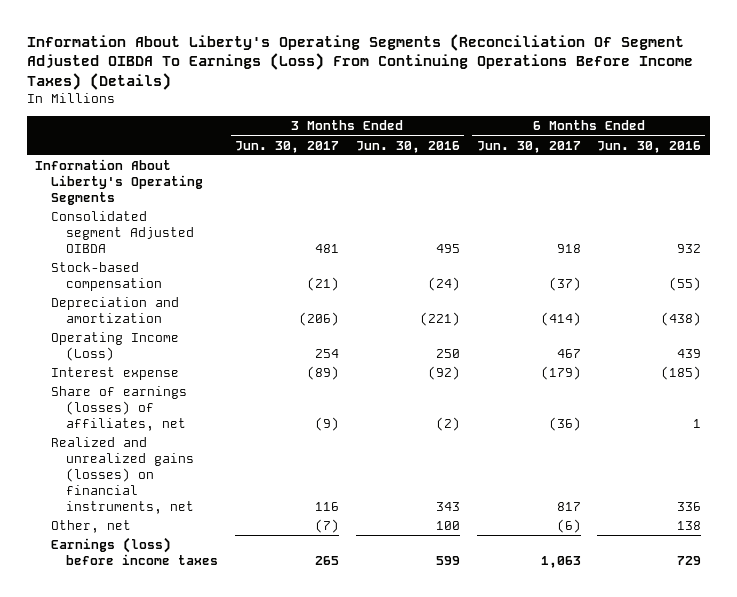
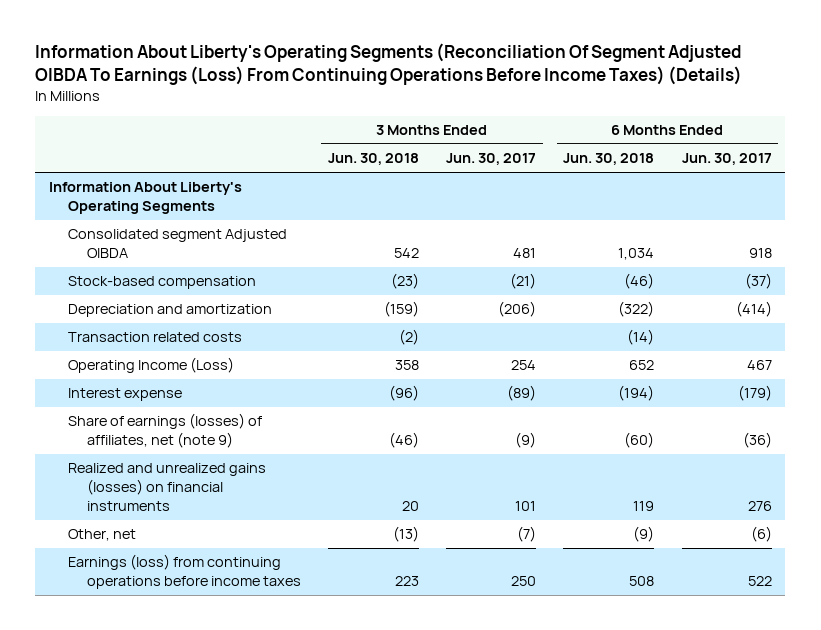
- | 3 Months Ended Jun. 30, 2017 | 3 Months Ended Jun. 30, 2016 | 6 Months Ended Jun. 30, 2017 | 6 Months Ended Jun. 30, 2016
+ | 3 Months Ended Jun. 30, 2018 | 3 Months Ended Jun. 30, 2017 | 6 Months Ended Jun. 30, 2018 | 6 Months Ended Jun. 30, 2017
+ Transaction related costs | (2) | | (14) |
- Share of earnings (losses) of affiliates, net | (9) | (2) | (36) | 1
- Realized and unrealized gains (losses) on financial instruments, net | 116 | 343 | 817 | 336
+ Share of earnings (losses) of affiliates, net (note 9) | (46) | (9) | (60) | (36)
+ Realized and unrealized gains (losses) on financial instruments | 20 | 101 | 119 | 276
- Earnings (loss) before income taxes | 265 | 599 | 1,063 | 729
+ Earnings (loss) from continuing operations before income taxes | 223 | 250 | 508 | 522

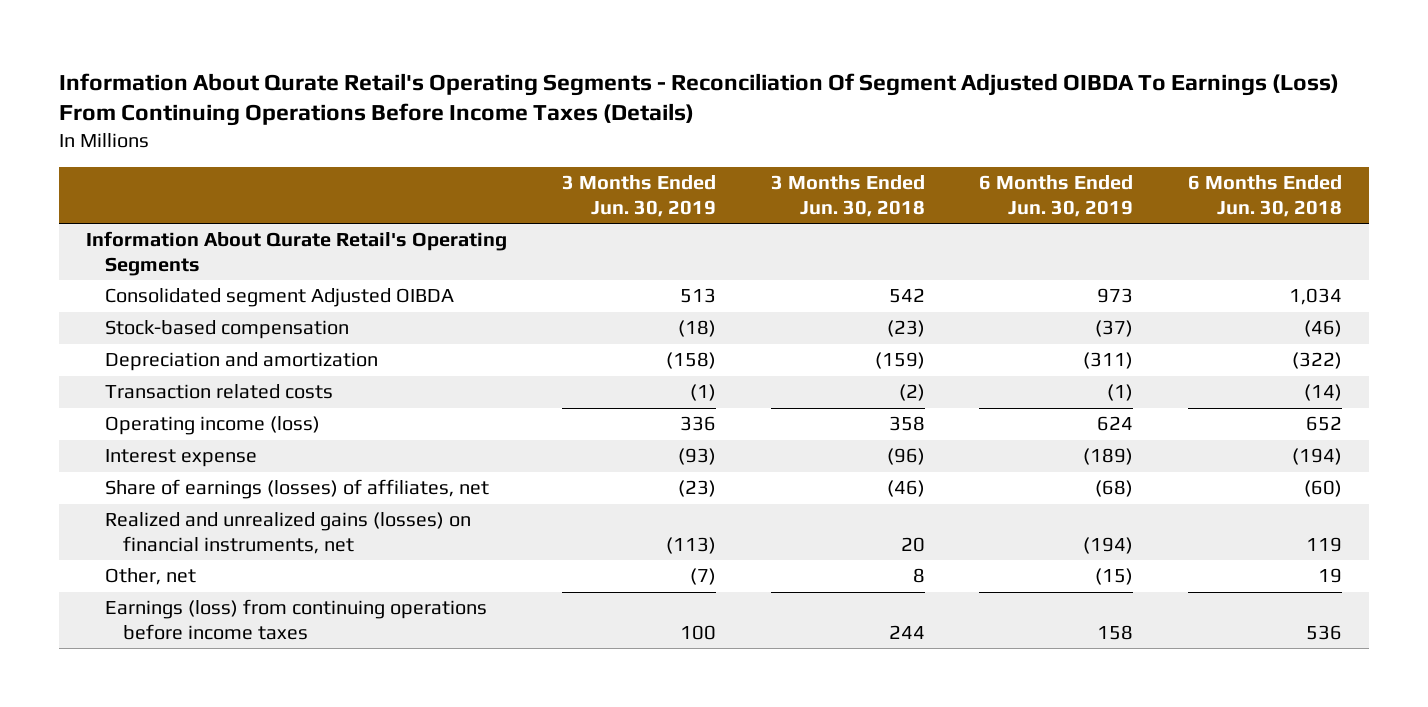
- Information About Liberty's Operating Segments (Reconciliation Of Segment Adjusted OIBDA To Earnings (Loss) From Continuing Operations Before Income Taxes) (Details)
+ Information About Qurate Retail's Operating Segments - Reconciliation Of Segment Adjusted OIBDA To Earnings (Loss) From Continuing Operations Before Income Taxes (Details)
- | 3 Months Ended Jun. 30, 2018 | 3 Months Ended Jun. 30, 2017 | 6 Months Ended Jun. 30, 2018 | 6 Months Ended Jun. 30, 2017
+ | 3 Months Ended Jun. 30, 2019 | 3 Months Ended Jun. 30, 2018 | 6 Months Ended Jun. 30, 2019 | 6 Months Ended Jun. 30, 2018
- Information About Liberty's Operating Segments
+ Information About Qurate Retail's Operating Segments
- Operating Income (Loss) | 358 | 254 | 652 | 467
+ Operating income (loss) | 336 | 358 | 624 | 652
- Share of earnings (losses) of affiliates, net (note 9) | (46) | (9) | (60) | (36)
- Realized and unrealized gains (losses) on financial instruments | 20 | 101 | 119 | 276
- Other, net | (13) | (7) | (9) | (6)
- Earnings (loss) from continuing operations before income taxes | 223 | 250 | 508 | 522
+ Share of earnings (losses) of affiliates, net | (23) | (46) | (68) | (60)
+ Realized and unrealized gains (losses) on financial instruments, net | (113) | 20 | (194) | 119
+ Other, net | (7) | 8 | (15) | 19
+ Earnings (loss) from continuing operations before income taxes | 100 | 244 | 158 | 536

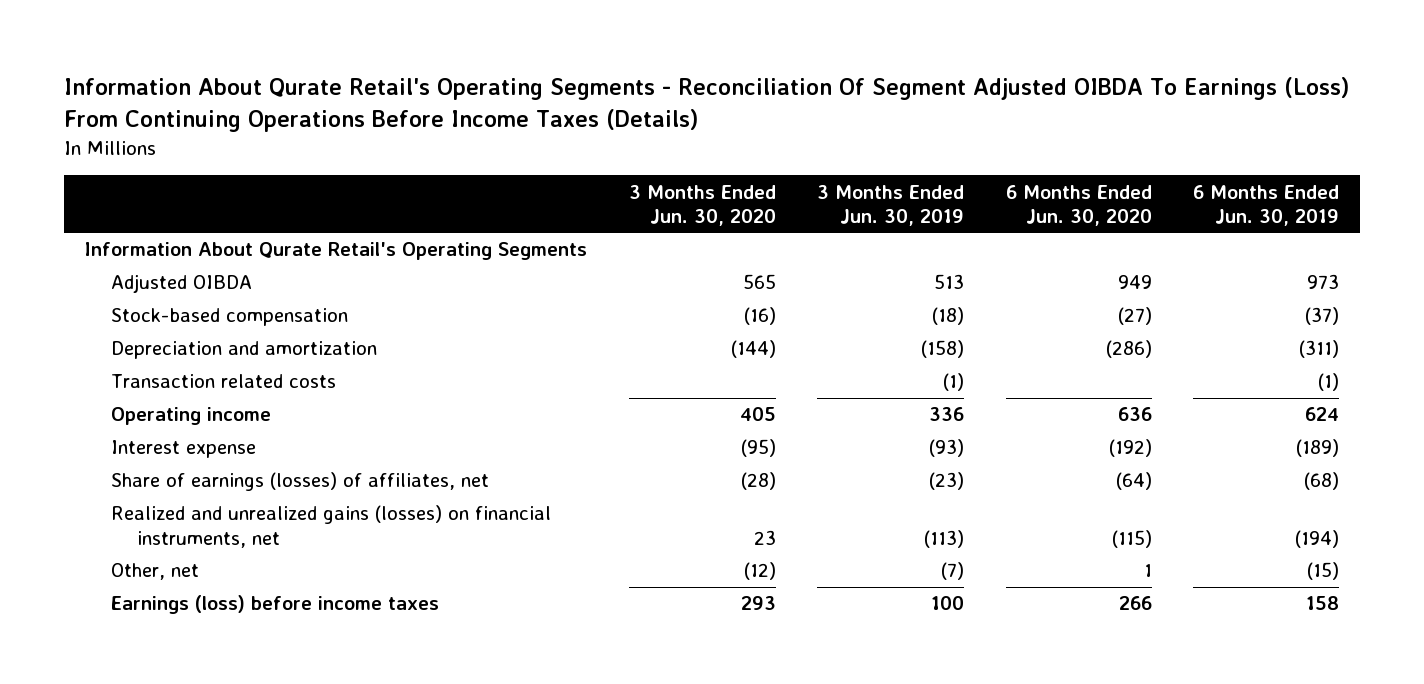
- | 3 Months Ended Jun. 30, 2019 | 3 Months Ended Jun. 30, 2018 | 6 Months Ended Jun. 30, 2019 | 6 Months Ended Jun. 30, 2018
+ | 3 Months Ended Jun. 30, 2020 | 3 Months Ended Jun. 30, 2019 | 6 Months Ended Jun. 30, 2020 | 6 Months Ended Jun. 30, 2019
- Consolidated segment Adjusted OIBDA | 513 | 542 | 973 | 1,034
+ Adjusted OIBDA | 565 | 513 | 949 | 973
- Operating income (loss) | 336 | 358 | 624 | 652
+ Operating income | 405 | 336 | 636 | 624
- Earnings (loss) from continuing operations before income taxes | 100 | 244 | 158 | 536
+ Earnings (loss) before income taxes | 293 | 100 | 266 | 158

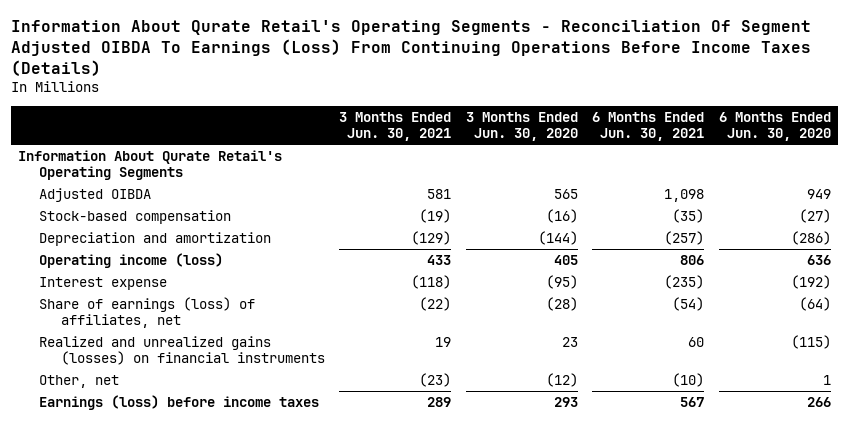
- | 3 Months Ended Jun. 30, 2020 | 3 Months Ended Jun. 30, 2019 | 6 Months Ended Jun. 30, 2020 | 6 Months Ended Jun. 30, 2019
+ | 3 Months Ended Jun. 30, 2021 | 3 Months Ended Jun. 30, 2020 | 6 Months Ended Jun. 30, 2021 | 6 Months Ended Jun. 30, 2020
- Transaction related costs | | (1) | | (1)
- Operating income | 405 | 336 | 636 | 624
+ Operating income (loss) | 433 | 405 | 806 | 636
- Share of earnings (losses) of affiliates, net | (28) | (23) | (64) | (68)
- Realized and unrealized gains (losses) on financial instruments, net | 23 | (113) | (115) | (194)
+ Share of earnings (loss) of affiliates, net | (22) | (28) | (54) | (64)
+ Realized and unrealized gains (losses) on financial instruments | 19 | 23 | 60 | (115)

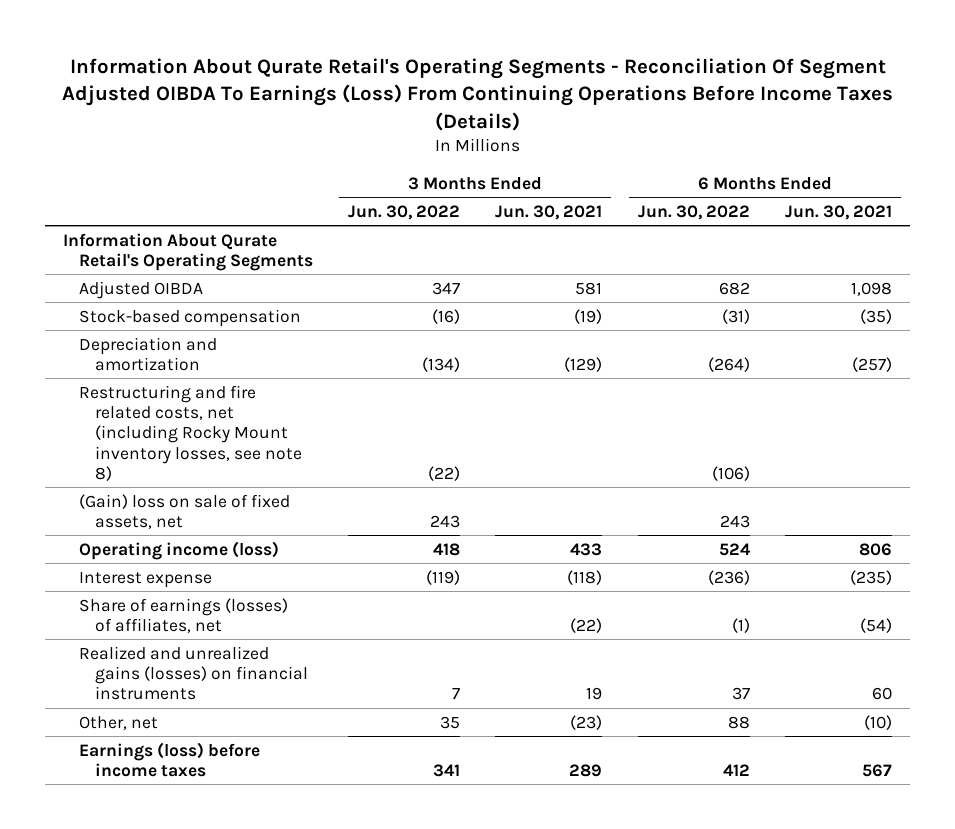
- | 3 Months Ended Jun. 30, 2021 | 3 Months Ended Jun. 30, 2020 | 6 Months Ended Jun. 30, 2021 | 6 Months Ended Jun. 30, 2020
+ | 3 Months Ended Jun. 30, 2022 | 3 Months Ended Jun. 30, 2021 | 6 Months Ended Jun. 30, 2022 | 6 Months Ended Jun. 30, 2021
+ Restructuring and fire related costs, net (including Rocky Mount inventory losses, see note 8) | (22) | | (106) |
+ (Gain) loss on sale of fixed assets, net | 243 | | 243 |
- Share of earnings (loss) of affiliates, net | (22) | (28) | (54) | (64)
+ Share of earnings (losses) of affiliates, net | | (22) | (1) | (54)

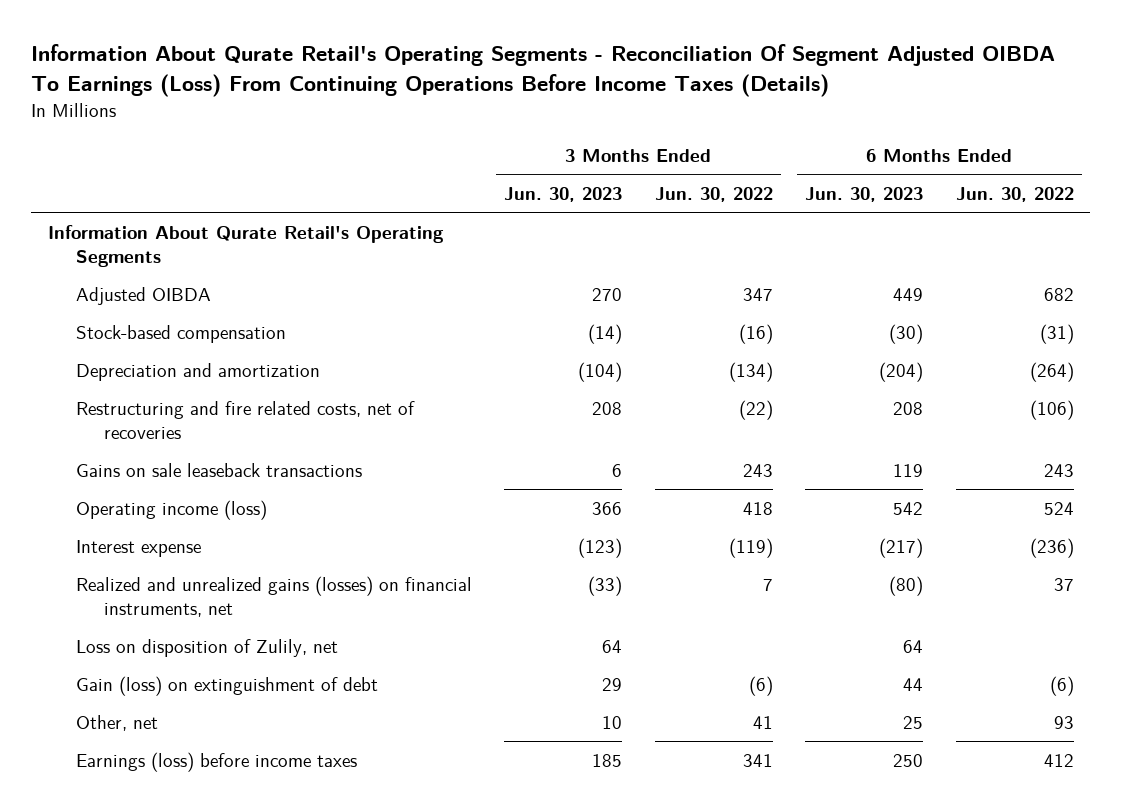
- | 3 Months Ended Jun. 30, 2022 | 3 Months Ended Jun. 30, 2021 | 6 Months Ended Jun. 30, 2022 | 6 Months Ended Jun. 30, 2021
+ | 3 Months Ended Jun. 30, 2023 | 3 Months Ended Jun. 30, 2022 | 6 Months Ended Jun. 30, 2023 | 6 Months Ended Jun. 30, 2022
- Restructuring and fire related costs, net (including Rocky Mount inventory losses, see note 8) | (22) | | (106) |
- (Gain) loss on sale of fixed assets, net | 243 | | 243 |
+ Restructuring and fire related costs, net of recoveries | 208 | (22) | 208 | (106)
+ Gains on sale leaseback transactions | 6 | 243 | 119 | 243
- Share of earnings (losses) of affiliates, net | | (22) | (1) | (54)
- Realized and unrealized gains (losses) on financial instruments | 7 | 19 | 37 | 60
- Other, net | 35 | (23) | 88 | (10)
+ Realized and unrealized gains (losses) on financial instruments, net | (33) | 7 | (80) | 37
+ Loss on disposition of Zulily, net | 64 | | 64 |
+ Gain (loss) on extinguishment of debt | 29 | (6) | 44 | (6)
+ Other, net | 10 | 41 | 25 | 93

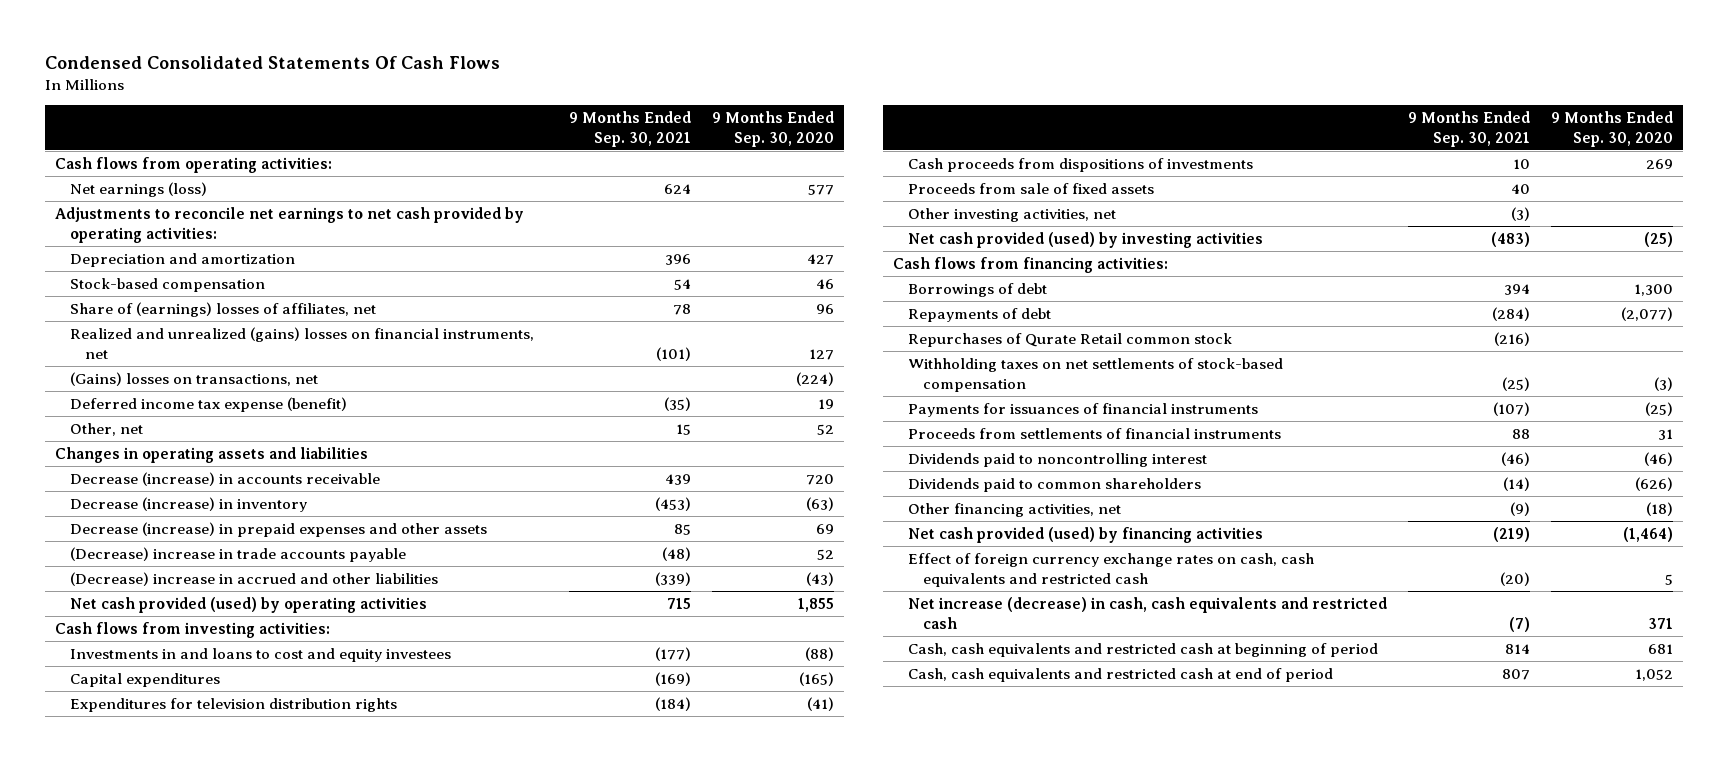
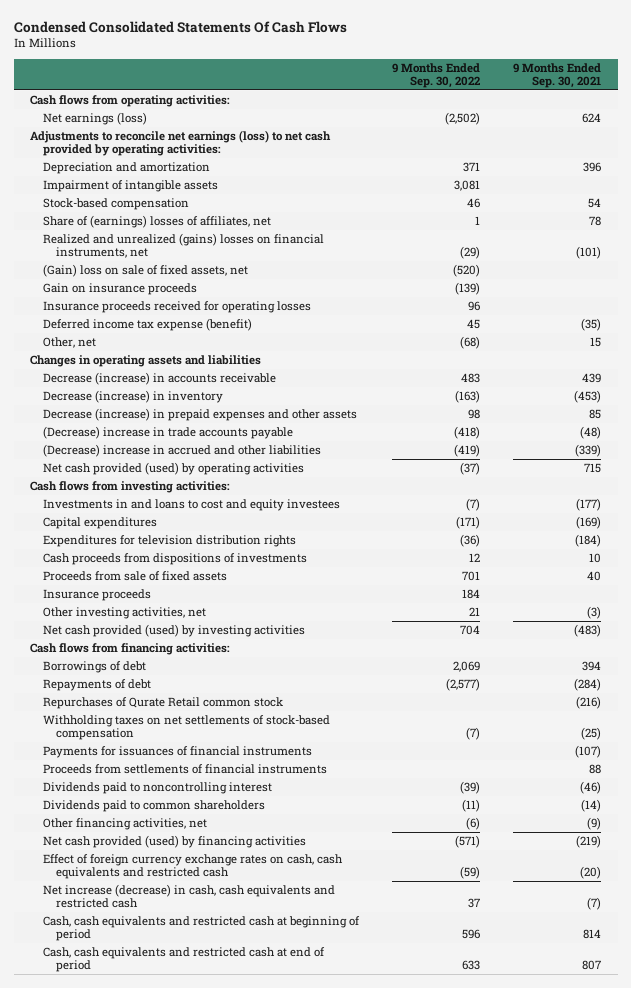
- | 9 Months Ended Sep. 30, 2021 | 9 Months Ended Sep. 30, 2020
+ | 9 Months Ended Sep. 30, 2022 | 9 Months Ended Sep. 30, 2021
- Adjustments to reconcile net earnings to net cash provided by operating activities:
+ Adjustments to reconcile net earnings (loss) to net cash provided by operating activities:
+ Impairment of intangible assets | 3,081 |
- (Gains) losses on transactions, net | | (224)
+ (Gain) loss on sale of fixed assets, net | (520) |
+ Gain on insurance proceeds | (139) |
+ Insurance proceeds received for operating losses | 96 |
+ Insurance proceeds | 184 |

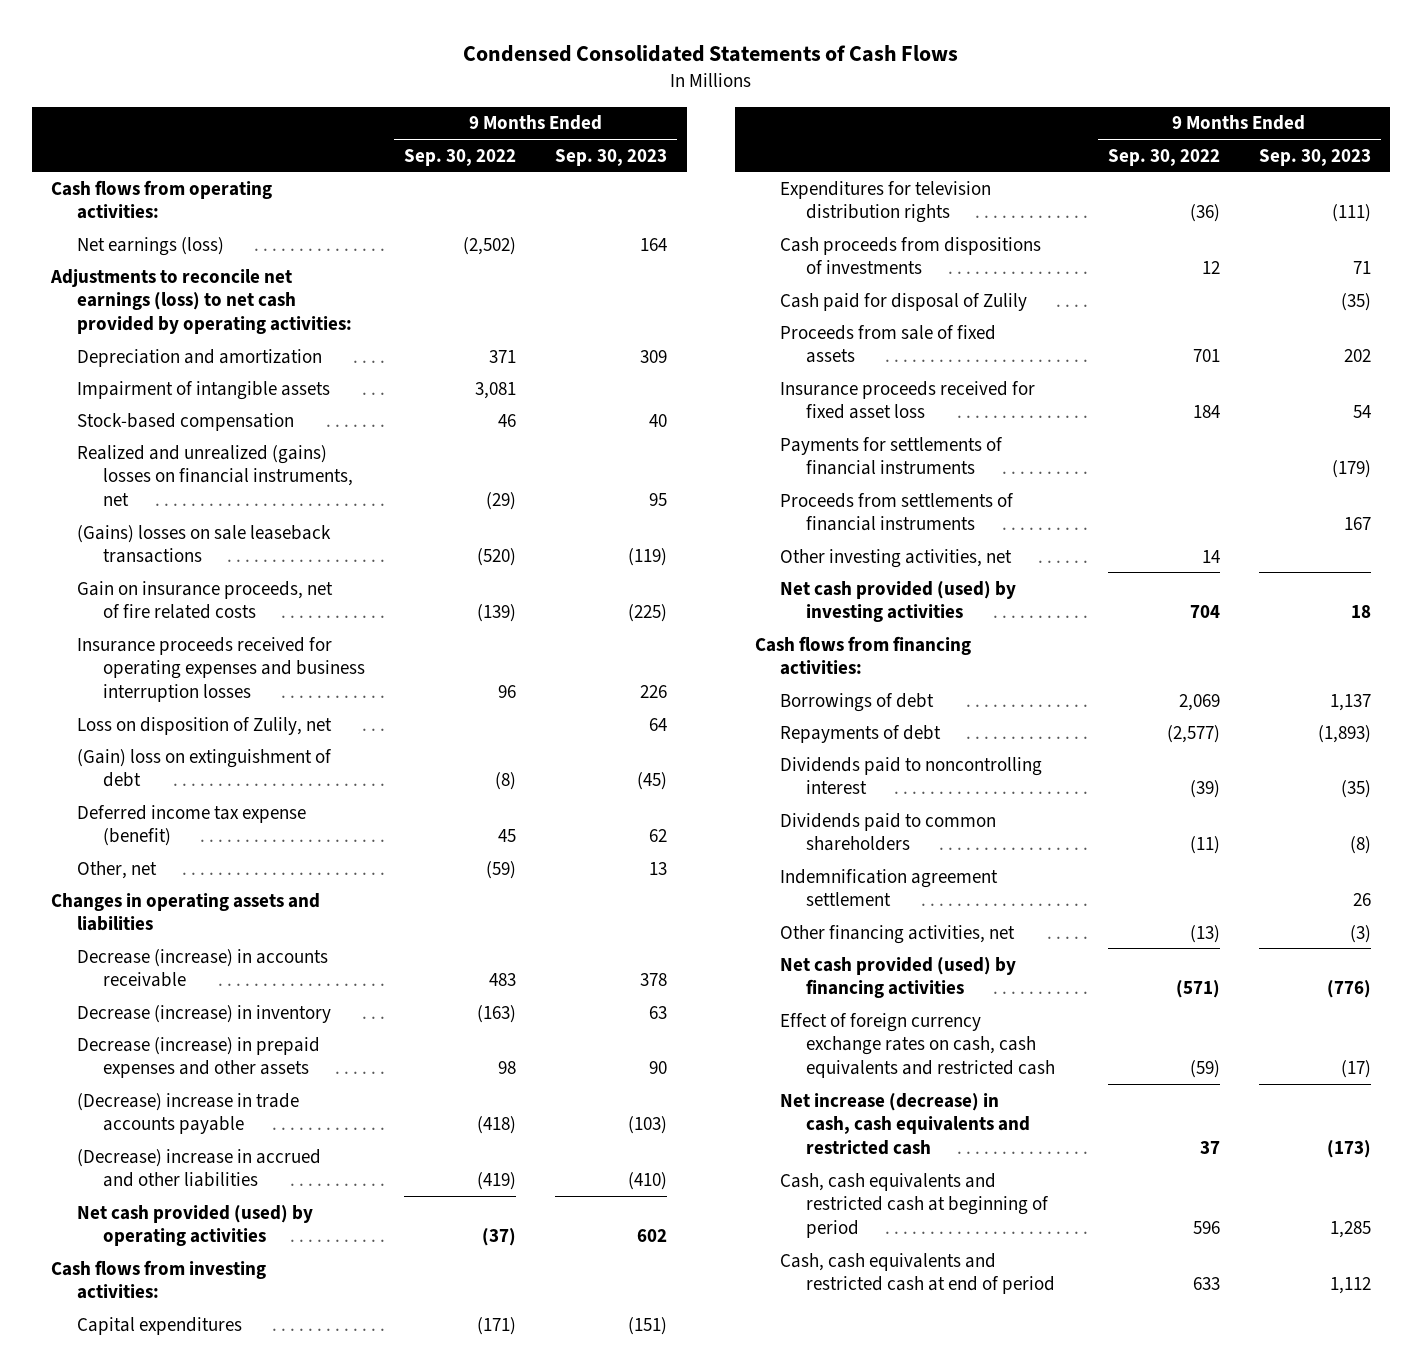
- Condensed Consolidated Statements Of Cash Flows
+ Condensed Consolidated Statements of Cash Flows
- | 9 Months Ended Sep. 30, 2022 | 9 Months Ended Sep. 30, 2021
+ | 9 Months Ended Sep. 30, 2022 | 9 Months Ended Sep. 30, 2023
- Share of (earnings) losses of affiliates, net | 1 | 78
- (Gain) loss on sale of fixed assets, net | (520) |
- Gain on insurance proceeds | (139) |
- Insurance proceeds received for operating losses | 96 |
+ (Gains) losses on sale leaseback transactions | (520) | (119)
+ Gain on insurance proceeds, net of fire related costs | (139) | (225)
+ Insurance proceeds received for operating expenses and business interruption losses | 96 | 226
+ Loss on disposition of Zulily, net | | 64
+ (Gain) loss on extinguishment of debt | (8) | (45)
- Other, net | (68) | 15
+ Other, net | (59) | 13
- Investments in and loans to cost and equity investees | (7) | (177)
+ Cash paid for disposal of Zulily | | (35)
- Insurance proceeds | 184 |
- Other investing activities, net | 21 | (3)
+ Insurance proceeds received for fixed asset loss | 184 | 54
+ Payments for settlements of financial instruments | | (179)
moved up: Proceeds from settlements of financial instruments | | 167
+ Other investing activities, net | 14 |
- Repurchases of Qurate Retail common stock | | (216)
- Withholding taxes on net settlements of stock-based compensation | (7) | (25)
- Payments for issuances of financial instruments | | (107)
- Other financing activities, net | (6) | (9)
+ Indemnification agreement settlement | | 26
+ Other financing activities, net | (13) | (3)

